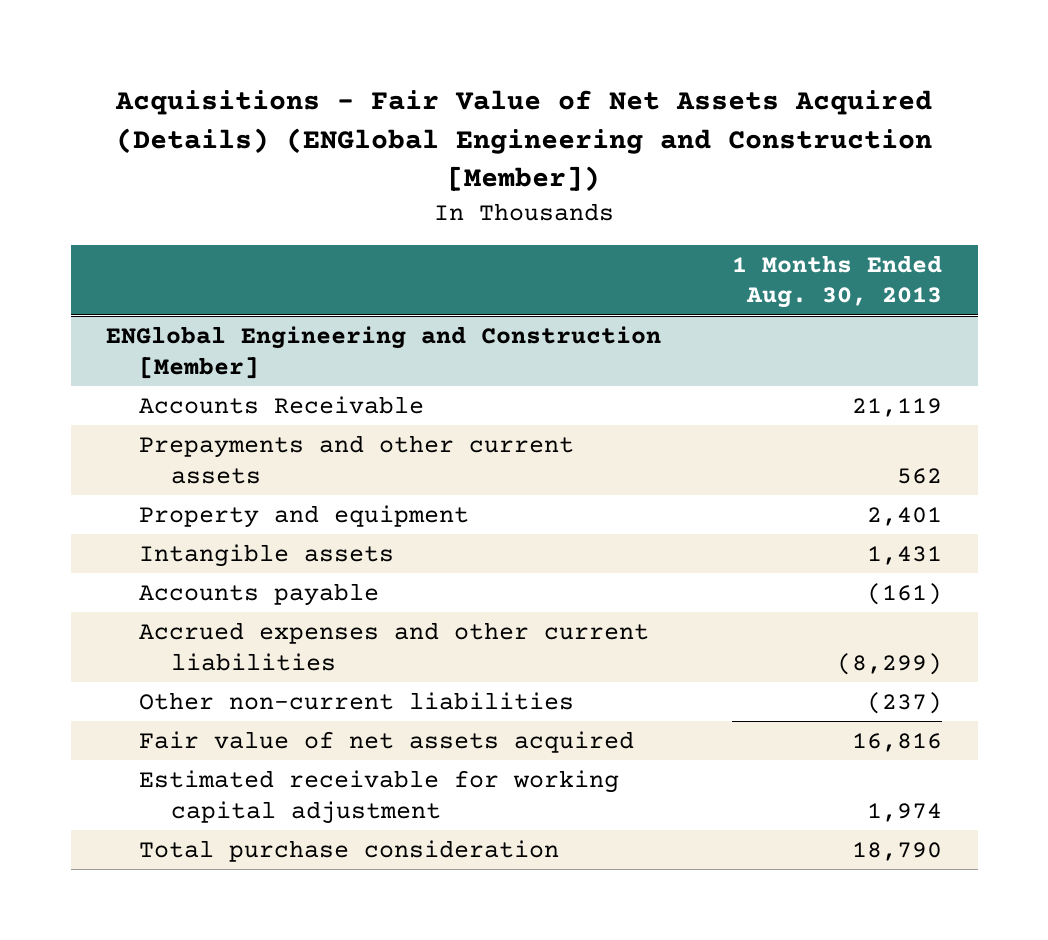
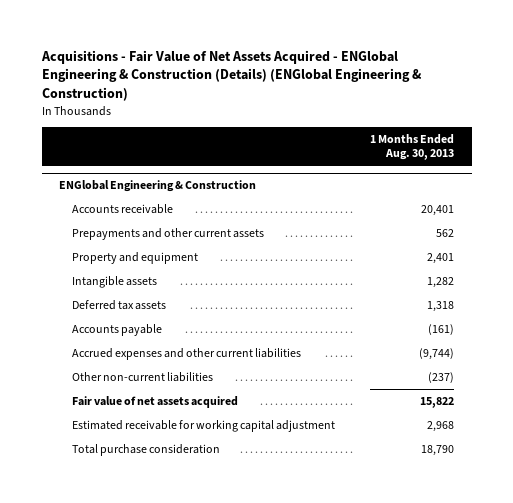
- Acquisitions - Fair Value of Net Assets Acquired (Details) (ENGlobal Engineering and Construction [Member])
+ Acquisitions - Fair Value of Net Assets Acquired - ENGlobal Engineering & Construction (Details) (ENGlobal Engineering & Construction)
- ENGlobal Engineering and Construction [Member]
- Accounts Receivable | 21,119
+ ENGlobal Engineering & Construction
+ Accounts receivable | 20,401
- Intangible assets | 1,431
+ Intangible assets | 1,282
+ Deferred tax assets | 1,318
- Accrued expenses and other current liabilities | (8,299)
+ Accrued expenses and other current liabilities | (9,744)
- Fair value of net assets acquired | 16,816
- Estimated receivable for working capital adjustment | 1,974
+ Fair value of net assets acquired | 15,822
+ Estimated receivable for working capital adjustment | 2,968

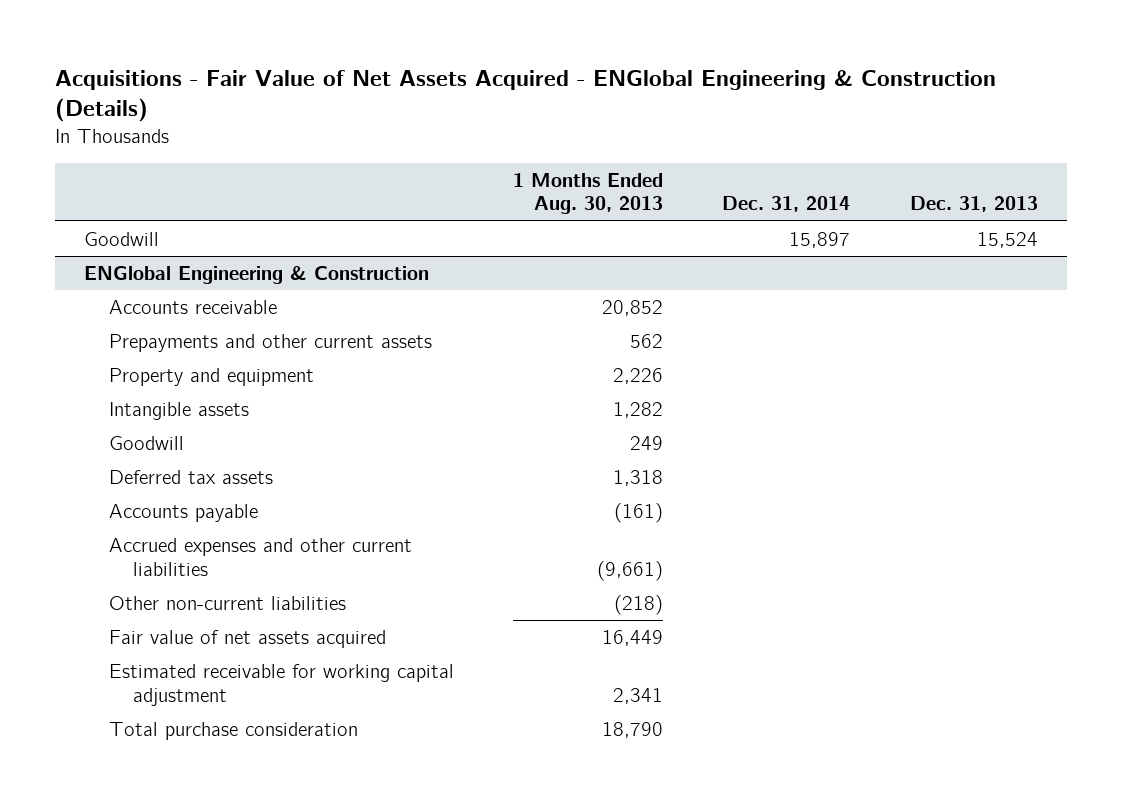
- Acquisitions - Fair Value of Net Assets Acquired - ENGlobal Engineering & Construction (Details) (ENGlobal Engineering & Construction)
+ Acquisitions - Fair Value of Net Assets Acquired - ENGlobal Engineering & Construction (Details)
- | 1 Months Ended Aug. 30, 2013
+ | 1 Months Ended Aug. 30, 2013 | Dec. 31, 2014 | Dec. 31, 2013
+ Goodwill | | 15,897 | 15,524
@ ENGlobal Engineering & Construction
- Accounts receivable | 20,401
+ Accounts receivable | 20,852 | |
- Property and equipment | 2,401
+ Property and equipment | 2,226 | |
+ Goodwill | 249 | |
- Accrued expenses and other current liabilities | (9,744)
- Other non-current liabilities | (237)
- Fair value of net assets acquired | 15,822
- Estimated receivable for working capital adjustment | 2,968
+ Accrued expenses and other current liabilities | (9,661) | |
+ Other non-current liabilities | (218) | |
+ Fair value of net assets acquired | 16,449 | |
+ Estimated receivable for working capital adjustment | 2,341 | |

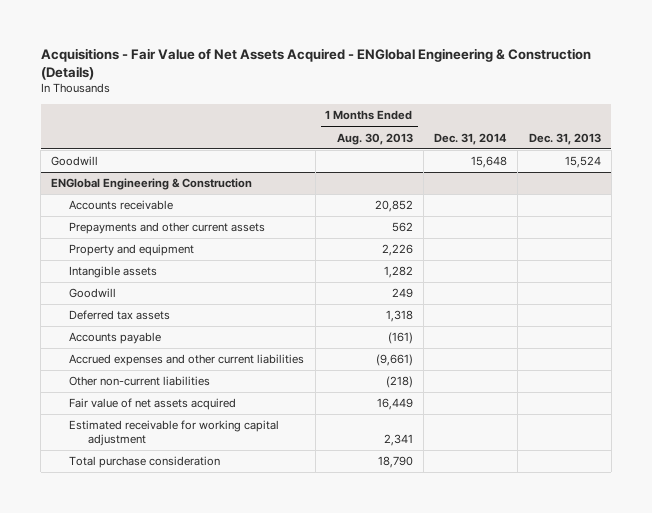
- Goodwill | | 15,897 | 15,524
+ Goodwill | | 15,648 | 15,524

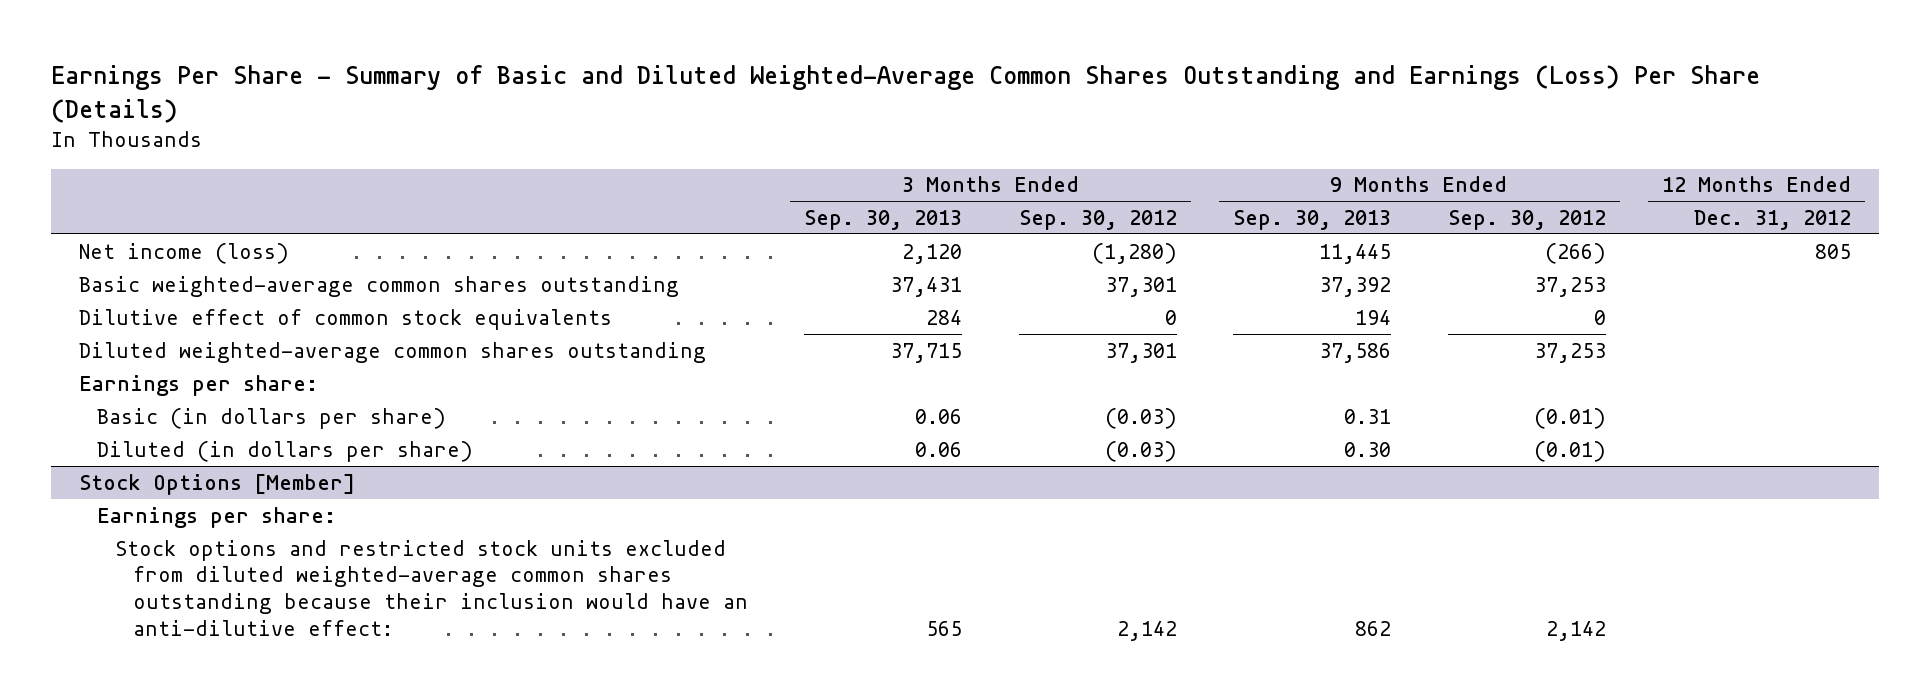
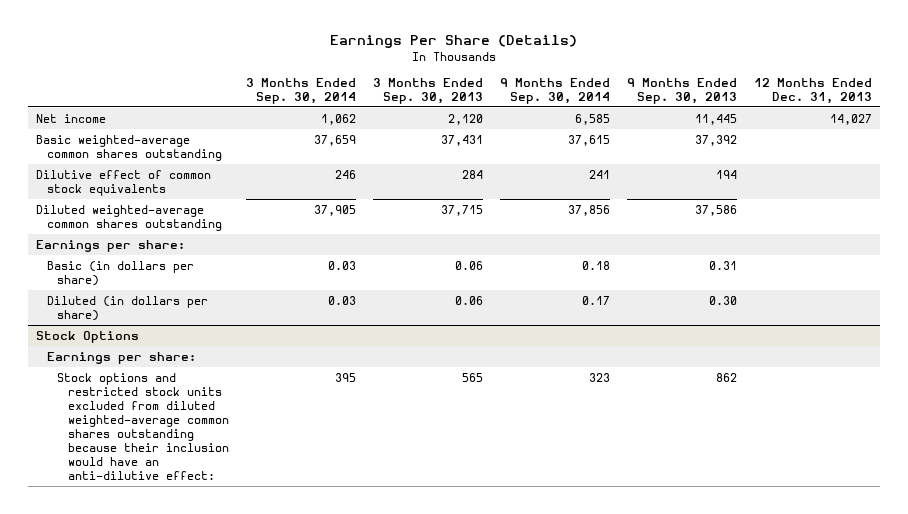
- Earnings Per Share - Summary of Basic and Diluted Weighted-Average Common Shares Outstanding and Earnings (Loss) Per Share (Details)
+ Earnings Per Share (Details)
- | 3 Months Ended Sep. 30, 2013 | 3 Months Ended Sep. 30, 2012 | 9 Months Ended Sep. 30, 2013 | 9 Months Ended Sep. 30, 2012 | 12 Months Ended Dec. 31, 2012
+ | 3 Months Ended Sep. 30, 2014 | 3 Months Ended Sep. 30, 2013 | 9 Months Ended Sep. 30, 2014 | 9 Months Ended Sep. 30, 2013 | 12 Months Ended Dec. 31, 2013
- Net income (loss) | 2,120 | (1,280) | 11,445 | (266) | 805
+ Net income | 1,062 | 2,120 | 6,585 | 11,445 | 14,027
- Stock Options [Member]
+ Stock Options

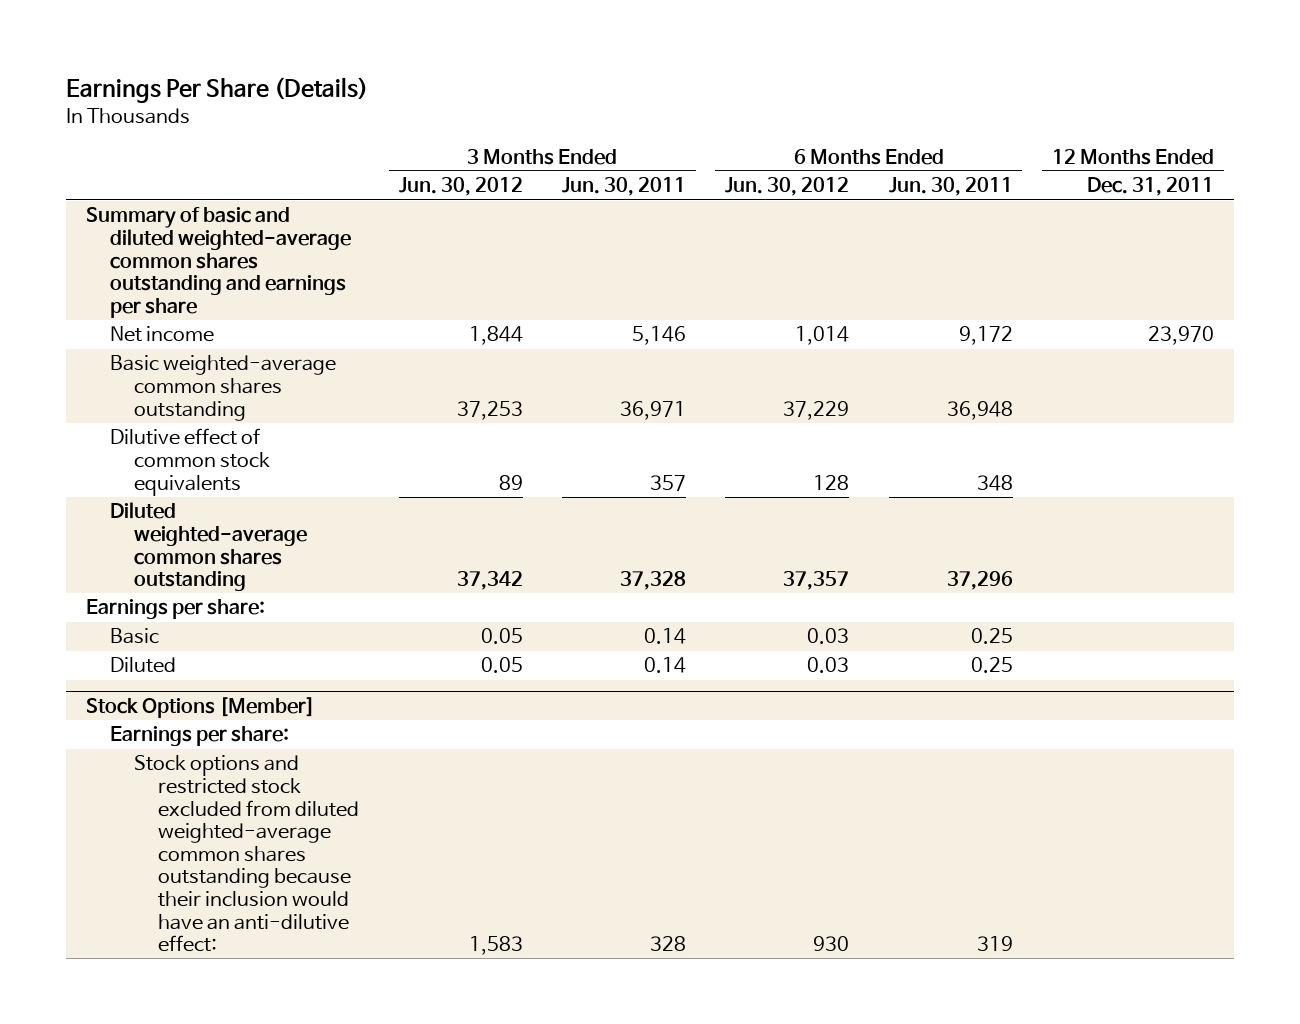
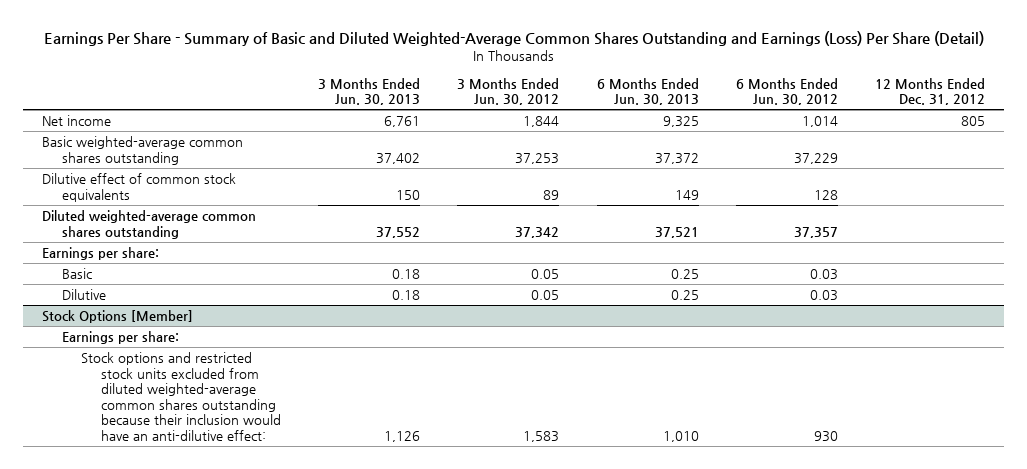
- Earnings Per Share (Details)
+ Earnings Per Share - Summary of Basic and Diluted Weighted-Average Common Shares Outstanding and Earnings (Loss) Per Share (Detail)
- | 3 Months Ended Jun. 30, 2012 | 3 Months Ended Jun. 30, 2011 | 6 Months Ended Jun. 30, 2012 | 6 Months Ended Jun. 30, 2011 | 12 Months Ended Dec. 31, 2011
+ | 3 Months Ended Jun. 30, 2013 | 3 Months Ended Jun. 30, 2012 | 6 Months Ended Jun. 30, 2013 | 6 Months Ended Jun. 30, 2012 | 12 Months Ended Dec. 31, 2012
- Summary of basic and diluted weighted-average common shares outstanding and earnings per share
- Diluted | 0.05 | 0.14 | 0.03 | 0.25 |
+ Dilutive | 0.18 | 0.05 | 0.25 | 0.03 |
@ Stock Options [Member]
- Stock options and restricted stock excluded from diluted weighted-average common shares outstanding because their inclusion would have an anti-dilutive effect: | 1,583 | 328 | 930 | 319 |
+ Stock options and restricted stock units excluded from diluted weighted-average common shares outstanding because their inclusion would have an anti-dilutive effect: | 1,126 | 1,583 | 1,010 | 930 |

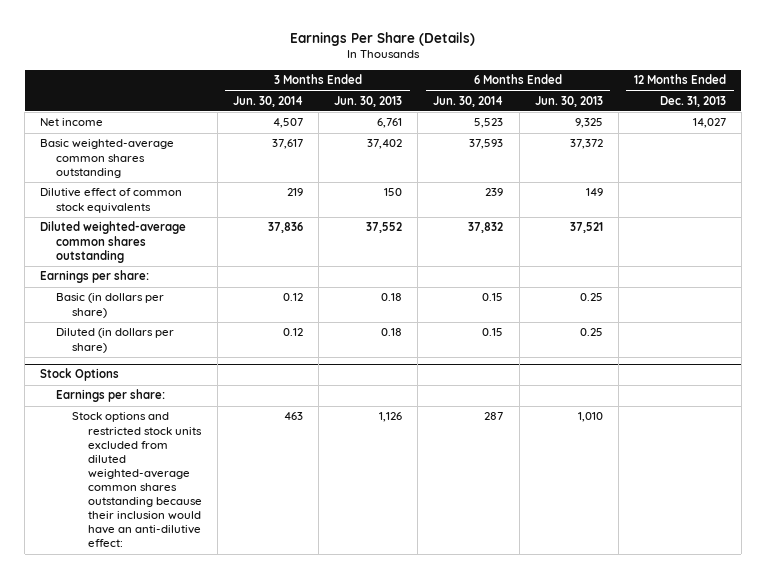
- Earnings Per Share - Summary of Basic and Diluted Weighted-Average Common Shares Outstanding and Earnings (Loss) Per Share (Detail)
+ Earnings Per Share (Details)
- | 3 Months Ended Jun. 30, 2013 | 3 Months Ended Jun. 30, 2012 | 6 Months Ended Jun. 30, 2013 | 6 Months Ended Jun. 30, 2012 | 12 Months Ended Dec. 31, 2012
+ | 3 Months Ended Jun. 30, 2014 | 3 Months Ended Jun. 30, 2013 | 6 Months Ended Jun. 30, 2014 | 6 Months Ended Jun. 30, 2013 | 12 Months Ended Dec. 31, 2013
- Basic | 0.18 | 0.05 | 0.25 | 0.03 |
- Dilutive | 0.18 | 0.05 | 0.25 | 0.03 |
- Stock Options [Member]
+ Basic (in dollars per share) | 0.12 | 0.18 | 0.15 | 0.25 |
+ Diluted (in dollars per share) | 0.12 | 0.18 | 0.15 | 0.25 |
+ Stock Options

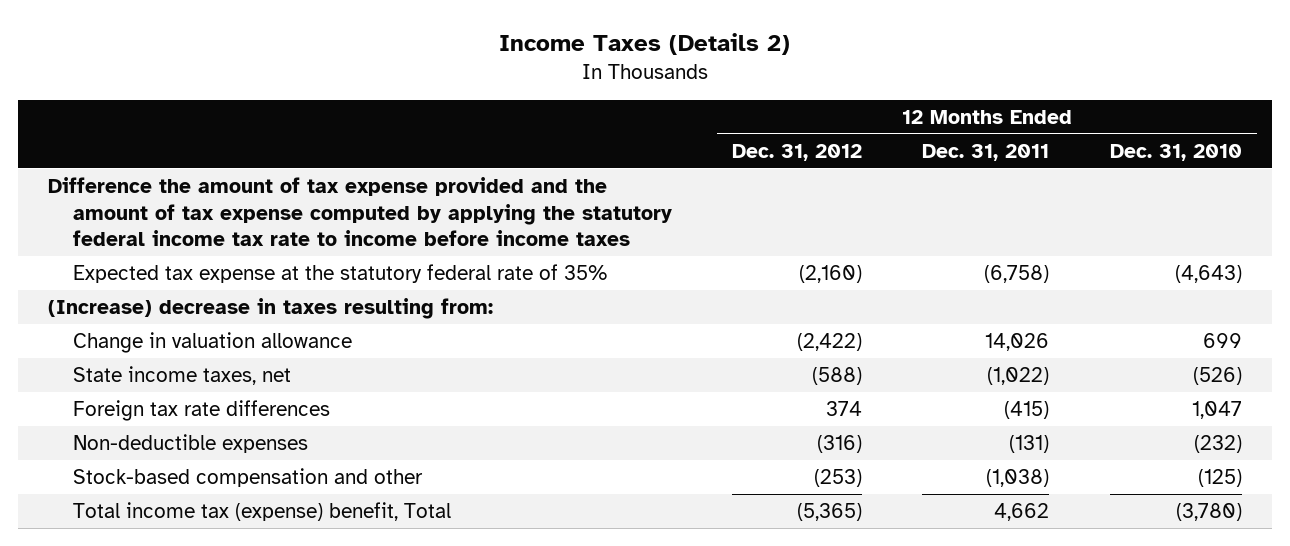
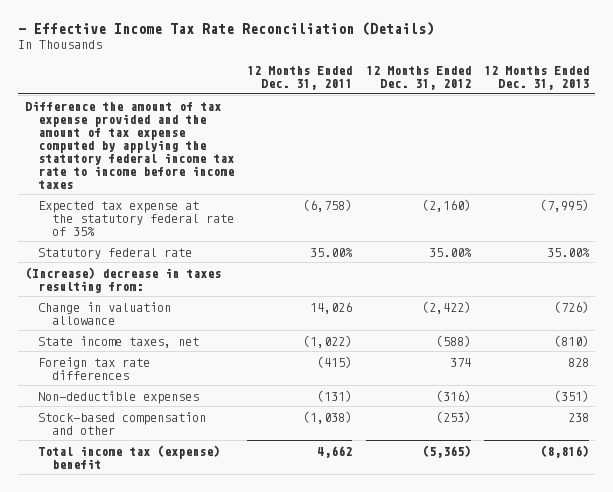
- Income Taxes (Details 2)
+ - Effective Income Tax Rate Reconciliation (Details)
- | 12 Months Ended Dec. 31, 2012 | 12 Months Ended Dec. 31, 2011 | 12 Months Ended Dec. 31, 2010
+ | 12 Months Ended Dec. 31, 2011 | 12 Months Ended Dec. 31, 2012 | 12 Months Ended Dec. 31, 2013
+ Statutory federal rate | 35.00% | 35.00% | 35.00%
- Total income tax (expense) benefit, Total | (5,365) | 4,662 | (3,780)
+ Total income tax (expense) benefit | 4,662 | (5,365) | (8,816)

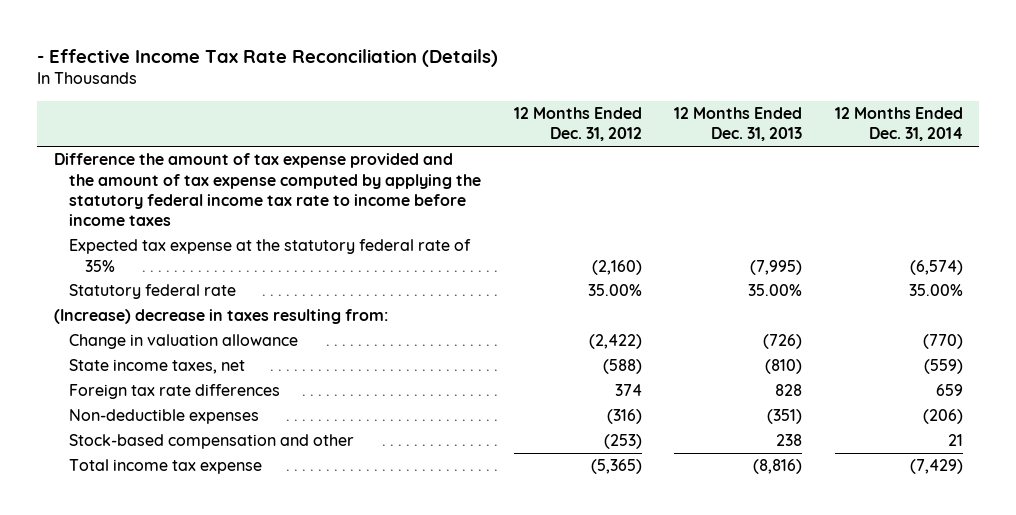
- | 12 Months Ended Dec. 31, 2011 | 12 Months Ended Dec. 31, 2012 | 12 Months Ended Dec. 31, 2013
+ | 12 Months Ended Dec. 31, 2012 | 12 Months Ended Dec. 31, 2013 | 12 Months Ended Dec. 31, 2014
- Total income tax (expense) benefit | 4,662 | (5,365) | (8,816)
+ Total income tax expense | (5,365) | (8,816) | (7,429)

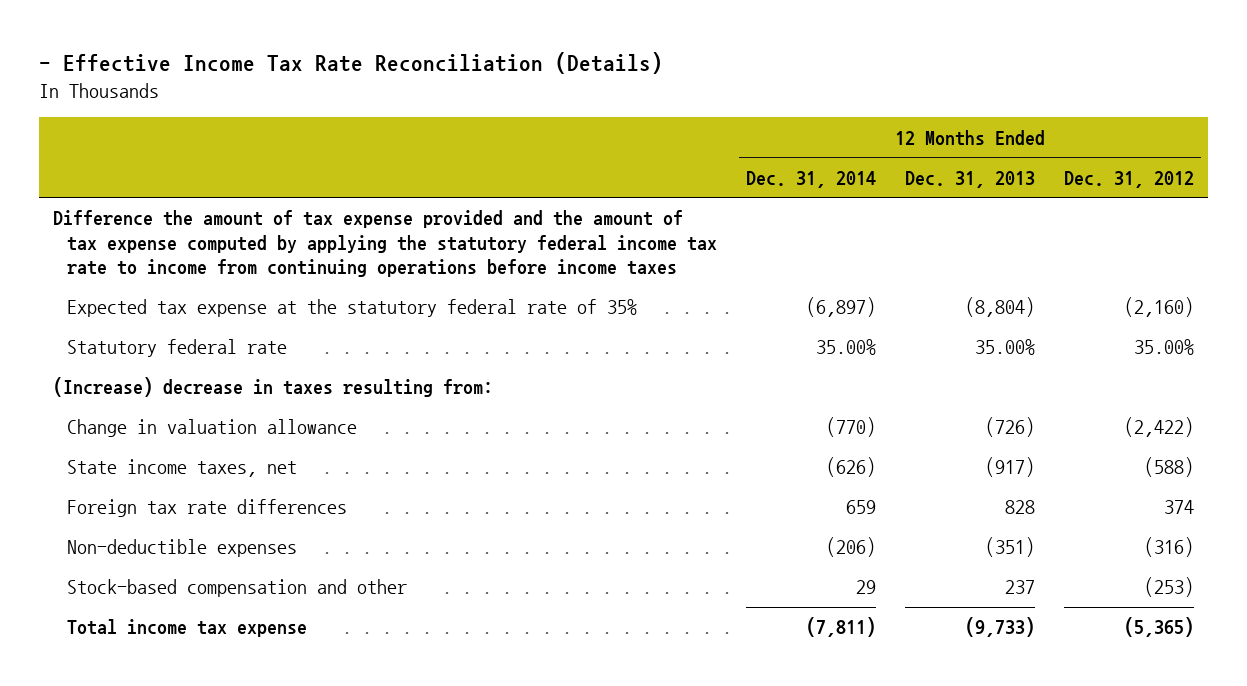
- | 12 Months Ended Dec. 31, 2012 | 12 Months Ended Dec. 31, 2013 | 12 Months Ended Dec. 31, 2014
+ | 12 Months Ended Dec. 31, 2014 | 12 Months Ended Dec. 31, 2013 | 12 Months Ended Dec. 31, 2012
- Difference the amount of tax expense provided and the amount of tax expense computed by applying the statutory federal income tax rate to income before income taxes
- Expected tax expense at the statutory federal rate of 35% | (2,160) | (7,995) | (6,574)
+ Difference the amount of tax expense provided and the amount of tax expense computed by applying the statutory federal income tax rate to income from continuing operations before income taxes
+ Expected tax expense at the statutory federal rate of 35% | (6,897) | (8,804) | (2,160)
- State income taxes, net | (588) | (810) | (559)
+ State income taxes, net | (626) | (917) | (588)
- Stock-based compensation and other | (253) | 238 | 21
- Total income tax expense | (5,365) | (8,816) | (7,429)
+ Stock-based compensation and other | 29 | 237 | (253)
+ Total income tax expense | (7,811) | (9,733) | (5,365)

